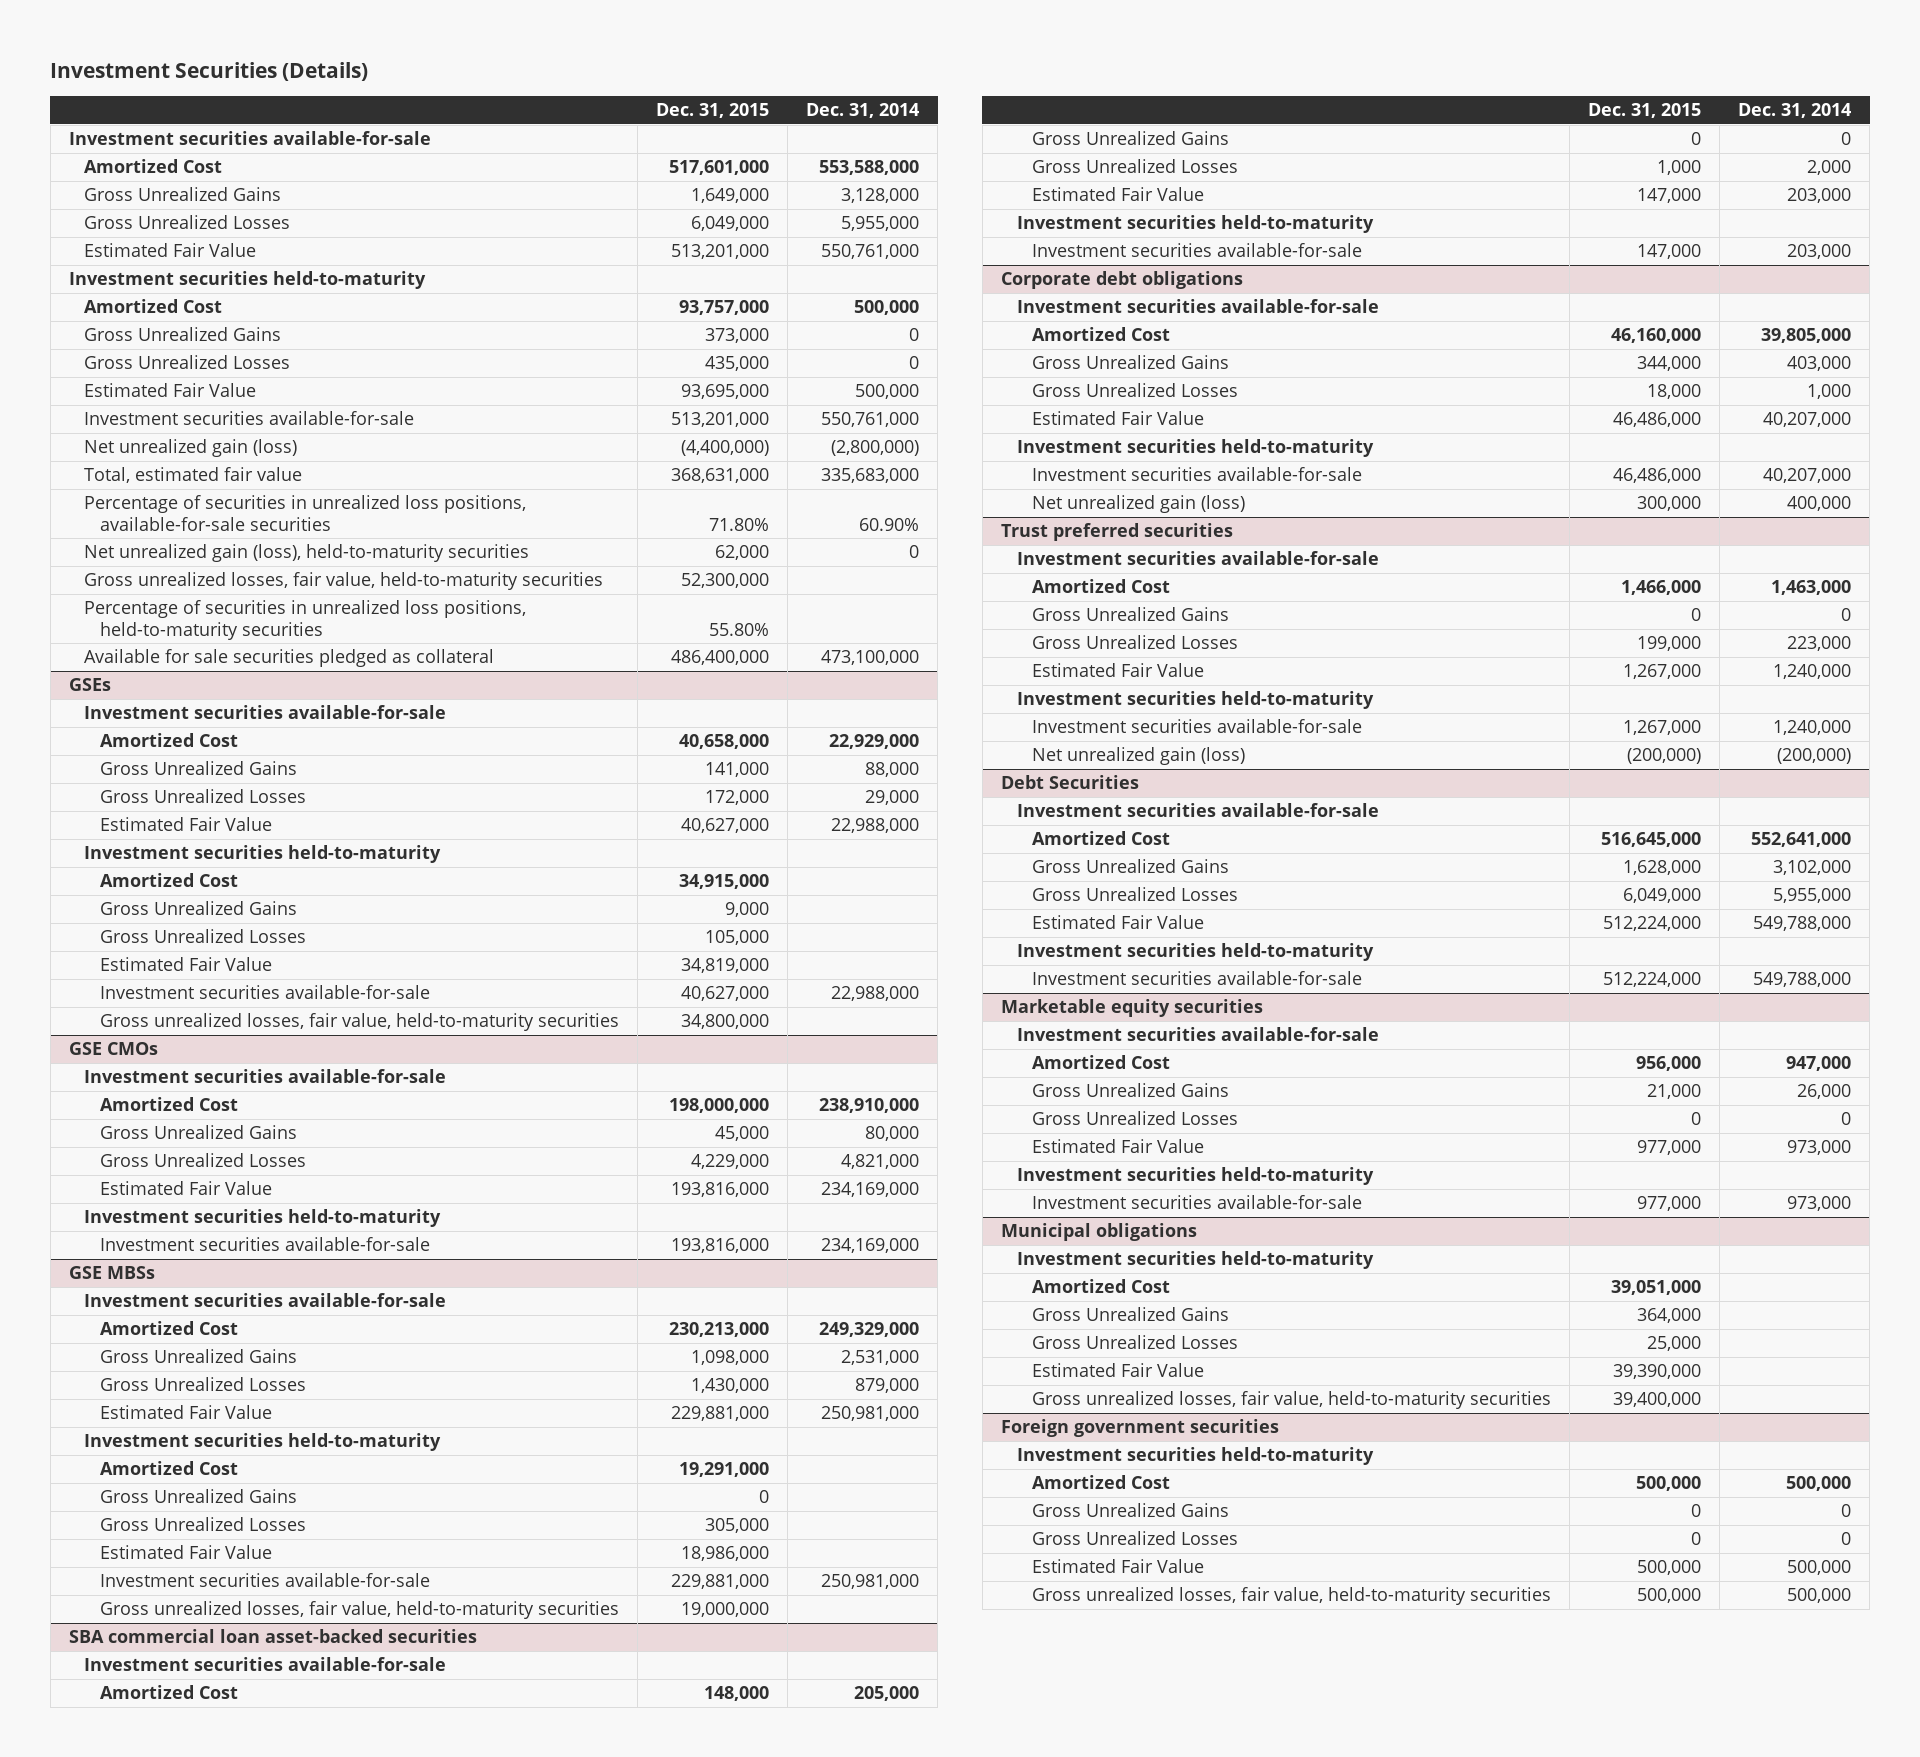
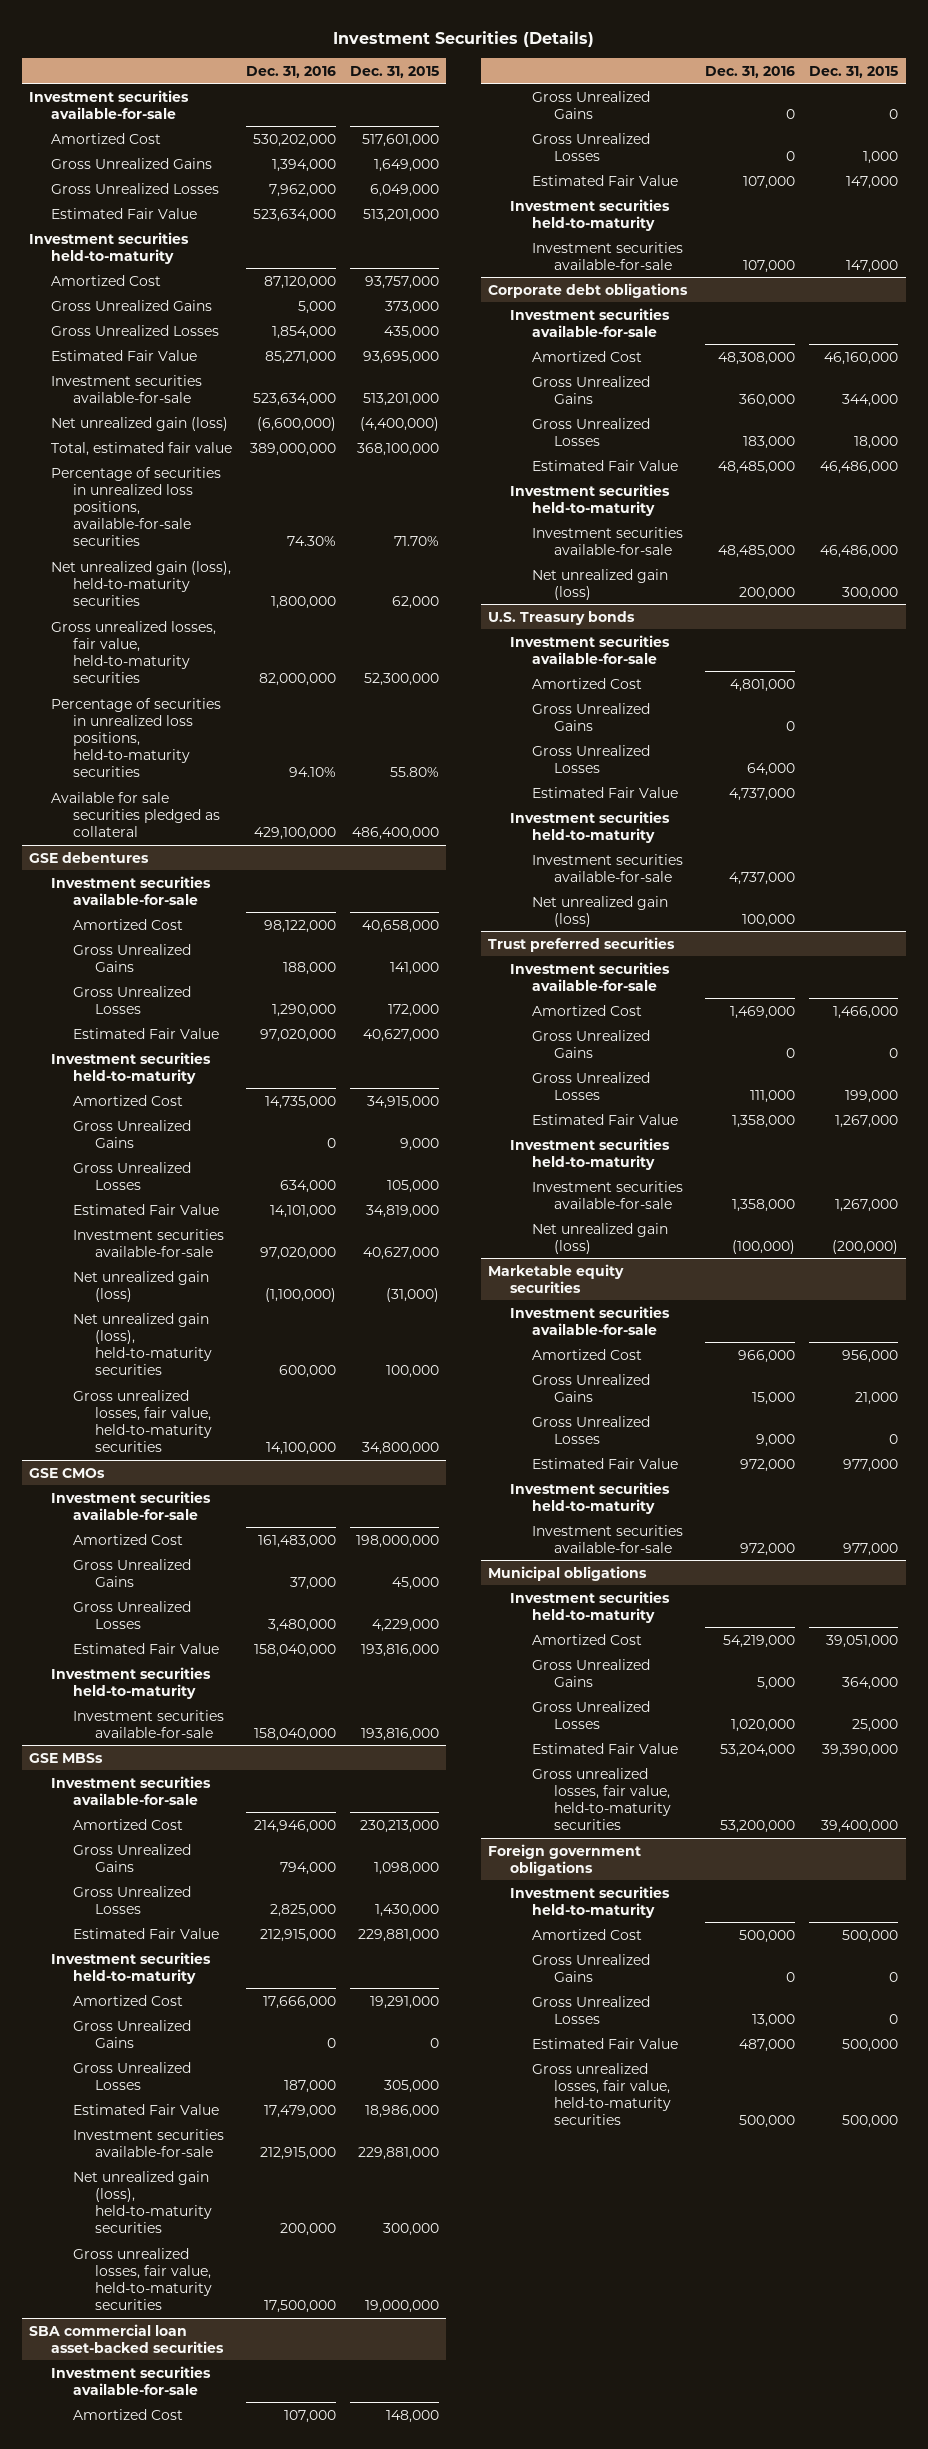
- | Dec. 31, 2015 | Dec. 31, 2014
+ | Dec. 31, 2016 | Dec. 31, 2015
- Total, estimated fair value | 368,631,000 | 335,683,000
- Percentage of securities in unrealized loss positions, available-for-sale securities | 71.80% | 60.90%
+ Total, estimated fair value | 389,000,000 | 368,100,000
+ Percentage of securities in unrealized loss positions, available-for-sale securities | 74.30% | 71.70%
- GSEs
+ GSE debentures
+ Net unrealized gain (loss) | (1,100,000) | (31,000)
+ Net unrealized gain (loss), held-to-maturity securities | 600,000 | 100,000
@ GSE MBSs
+ Net unrealized gain (loss), held-to-maturity securities | 200,000 | 300,000
+ U.S. Treasury bonds
+ Investment securities available-for-sale
+ Amortized Cost | 4,801,000 |
+ Gross Unrealized Gains | 0 |
+ Gross Unrealized Losses | 64,000 |
+ Estimated Fair Value | 4,737,000 |
+ Investment securities held-to-maturity
+ Investment securities available-for-sale | 4,737,000 |
+ Net unrealized gain (loss) | 100,000 |
- Debt Securities
- Investment securities available-for-sale
- Amortized Cost | 516,645,000 | 552,641,000
- Gross Unrealized Gains | 1,628,000 | 3,102,000
- Gross Unrealized Losses | 6,049,000 | 5,955,000
- Estimated Fair Value | 512,224,000 | 549,788,000
- Investment securities held-to-maturity
- Investment securities available-for-sale | 512,224,000 | 549,788,000
- Foreign government securities
+ Foreign government obligations

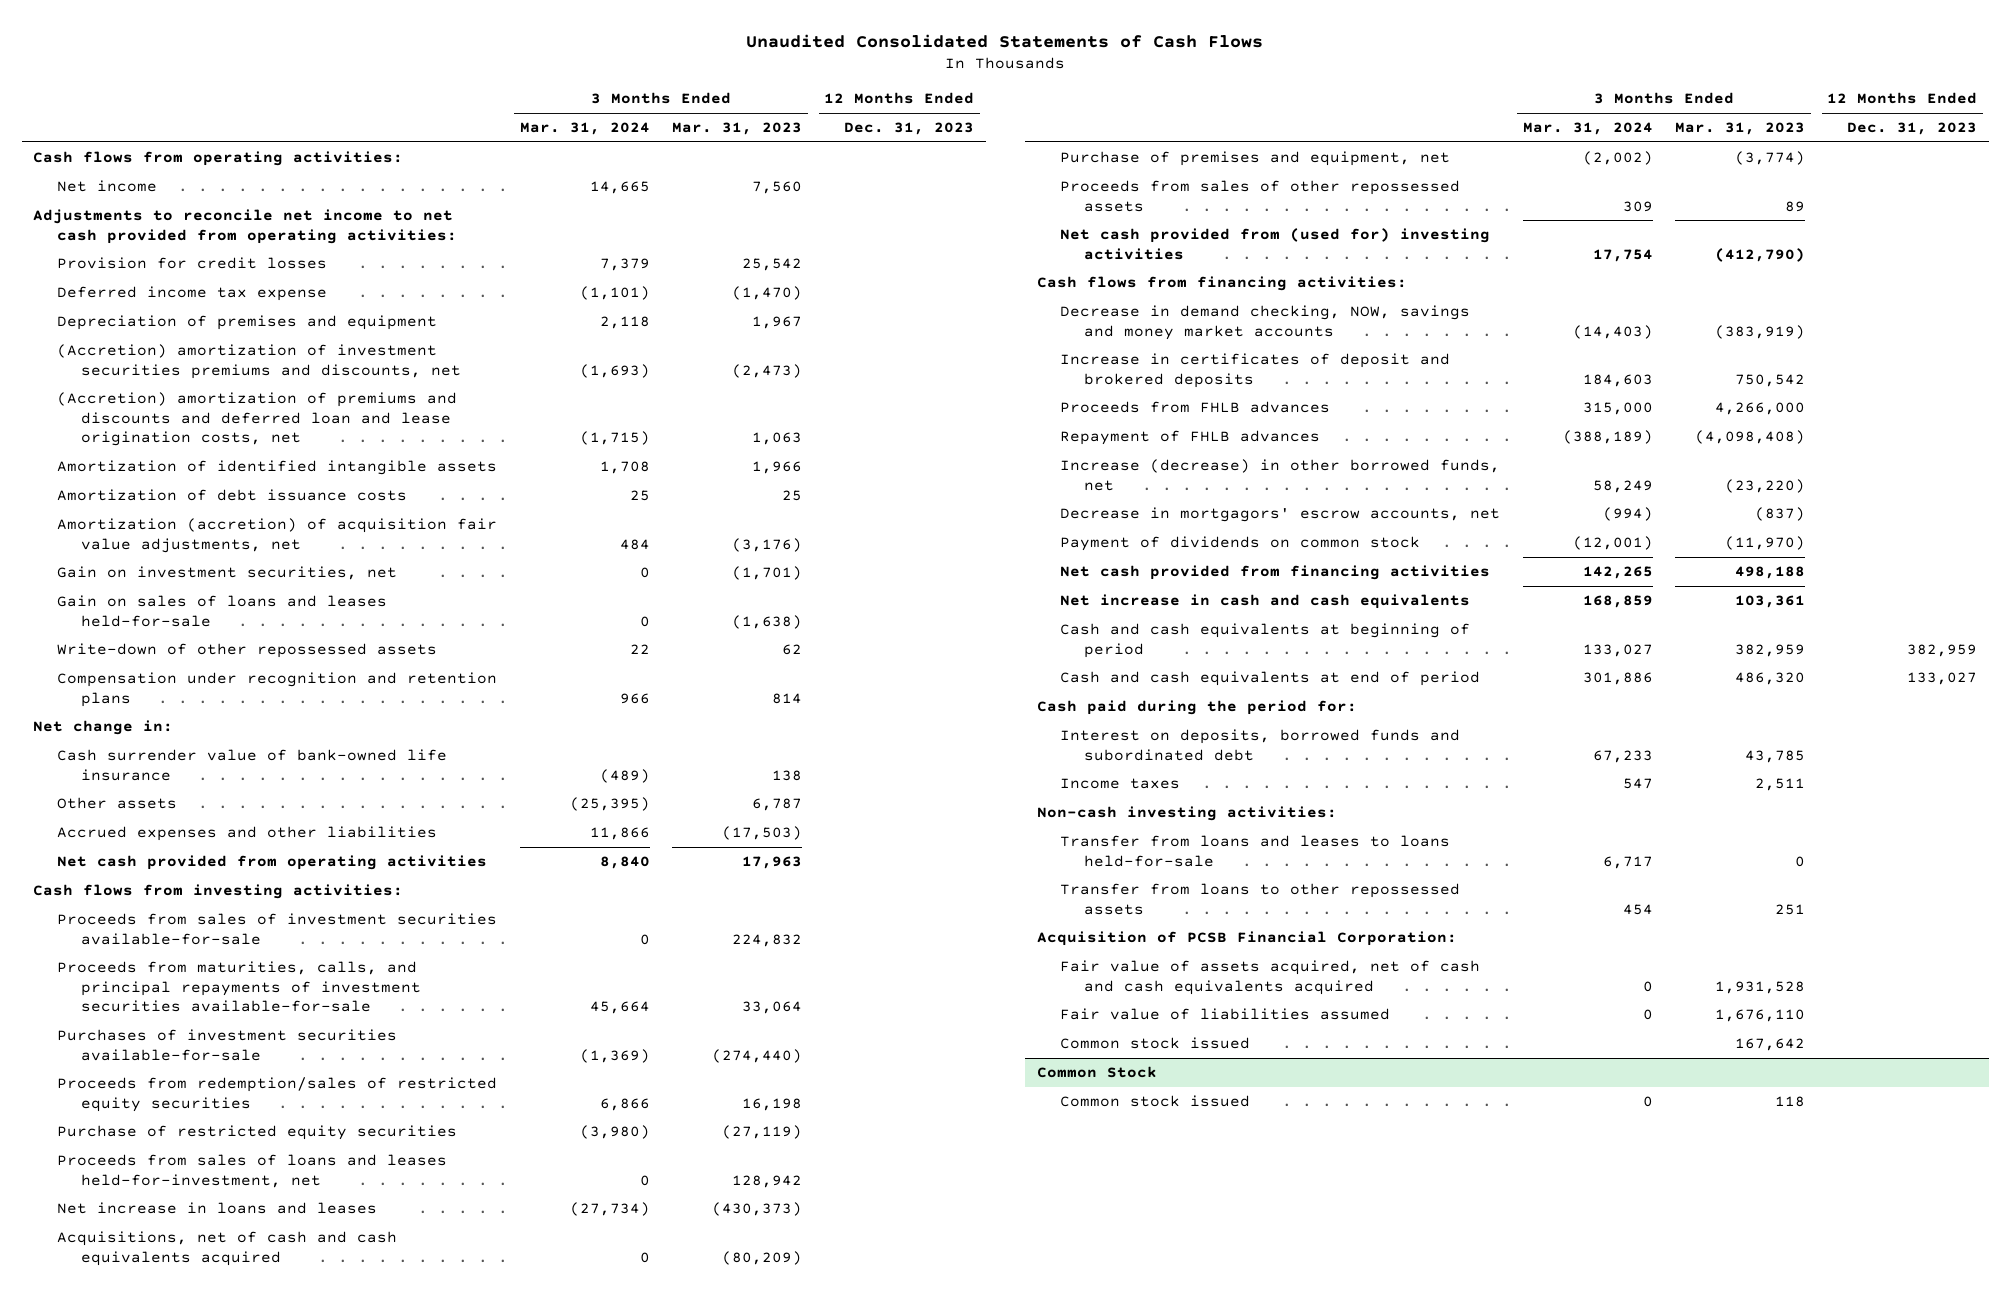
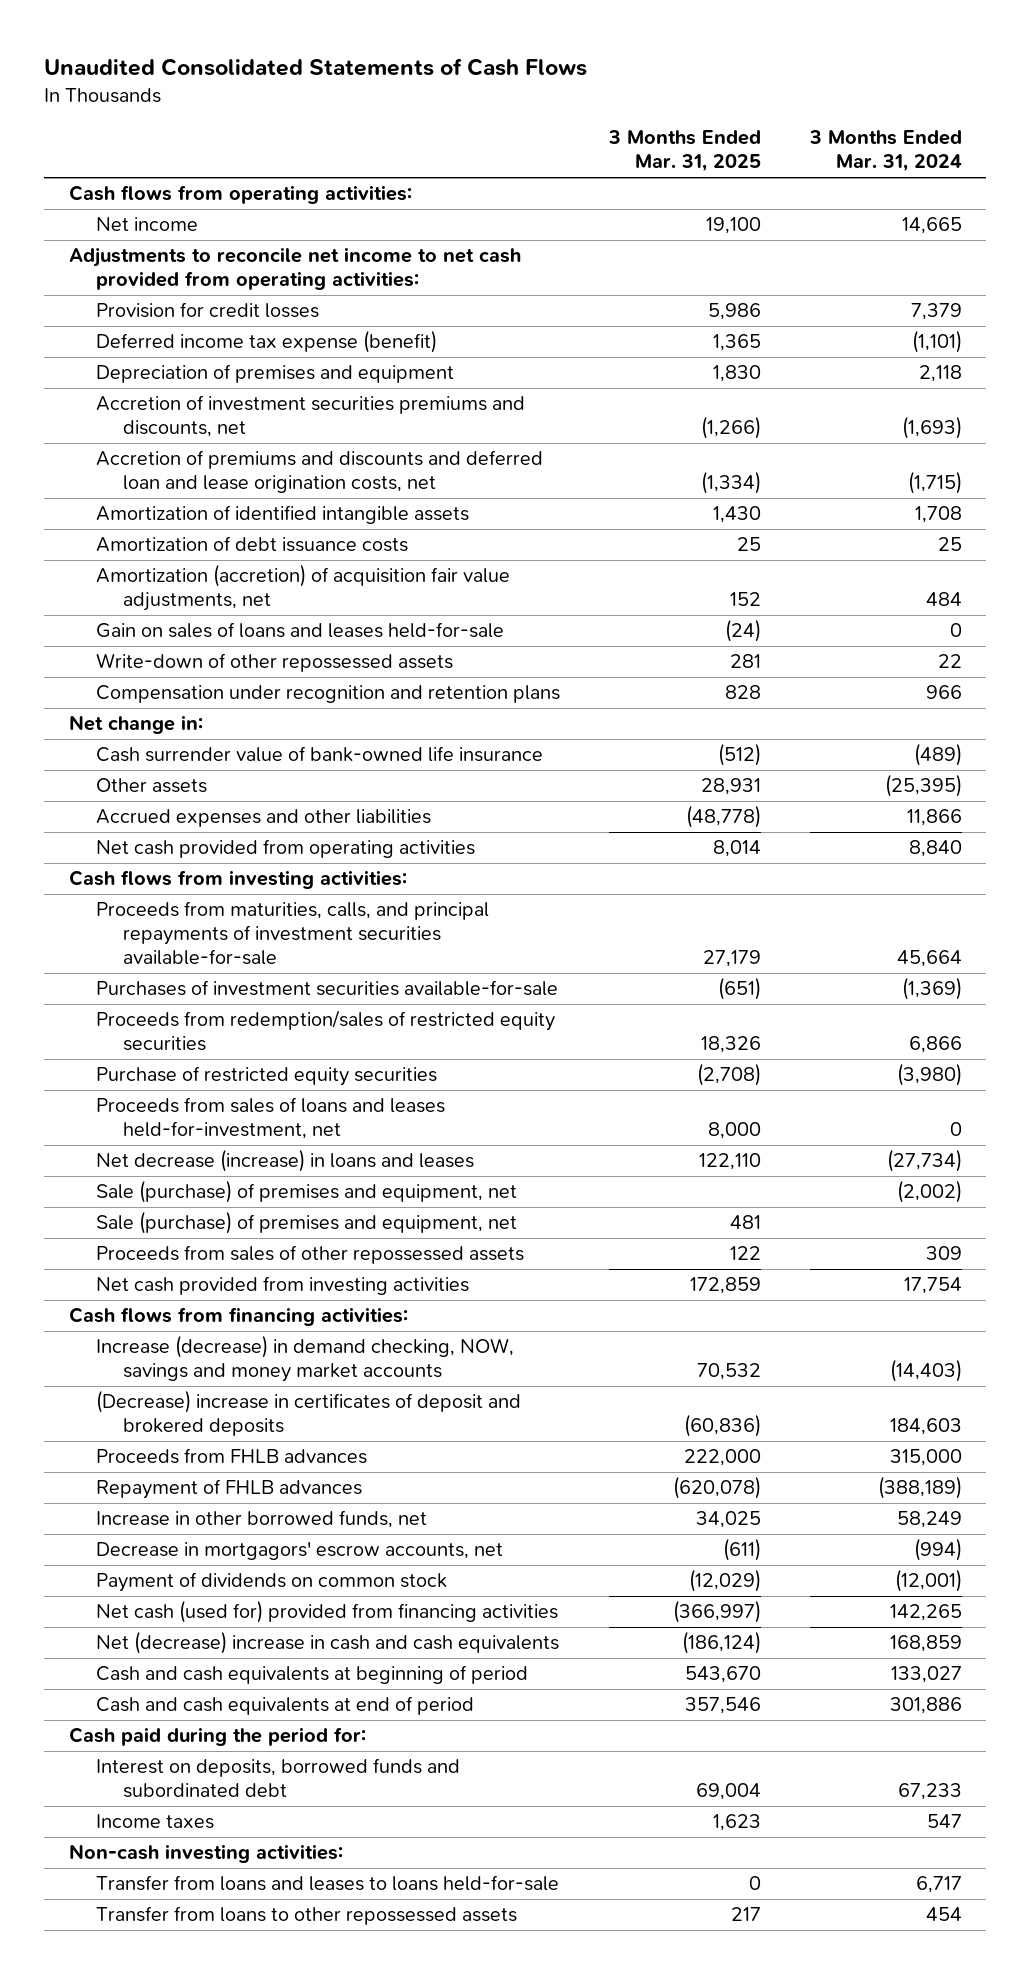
- | 3 Months Ended Mar. 31, 2024 | 3 Months Ended Mar. 31, 2023 | 12 Months Ended Dec. 31, 2023
+ | 3 Months Ended Mar. 31, 2025 | 3 Months Ended Mar. 31, 2024
- Deferred income tax expense | (1,101) | (1,470) |
+ Deferred income tax expense (benefit) | 1,365 | (1,101)
- (Accretion) amortization of investment securities premiums and discounts, net | (1,693) | (2,473) |
- (Accretion) amortization of premiums and discounts and deferred loan and lease origination costs, net | (1,715) | 1,063 |
+ Accretion of investment securities premiums and discounts, net | (1,266) | (1,693)
+ Accretion of premiums and discounts and deferred loan and lease origination costs, net | (1,334) | (1,715)
- Gain on investment securities, net | 0 | (1,701) |
- Proceeds from sales of investment securities available-for-sale | 0 | 224,832 |
- Net increase in loans and leases | (27,734) | (430,373) |
- Acquisitions, net of cash and cash equivalents acquired | 0 | (80,209) |
- Purchase of premises and equipment, net | (2,002) | (3,774) |
+ Net decrease (increase) in loans and leases | 122,110 | (27,734)
+ Sale (purchase) of premises and equipment, net | | (2,002)
+ Sale (purchase) of premises and equipment, net | 481 |
- Net cash provided from (used for) investing activities | 17,754 | (412,790) |
+ Net cash provided from investing activities | 172,859 | 17,754
- Decrease in demand checking, NOW, savings and money market accounts | (14,403) | (383,919) |
- Increase in certificates of deposit and brokered deposits | 184,603 | 750,542 |
+ Increase (decrease) in demand checking, NOW, savings and money market accounts | 70,532 | (14,403)
+ (Decrease) increase in certificates of deposit and brokered deposits | (60,836) | 184,603
- Increase (decrease) in other borrowed funds, net | 58,249 | (23,220) |
+ Increase in other borrowed funds, net | 34,025 | 58,249
- Net cash provided from financing activities | 142,265 | 498,188 |
- Net increase in cash and cash equivalents | 168,859 | 103,361 |
+ Net cash (used for) provided from financing activities | (366,997) | 142,265
+ Net (decrease) increase in cash and cash equivalents | (186,124) | 168,859
- Acquisition of PCSB Financial Corporation:
- Fair value of assets acquired, net of cash and cash equivalents acquired | 0 | 1,931,528 |
- Fair value of liabilities assumed | 0 | 1,676,110 |
- Common stock issued | | 167,642 |
- Common Stock
- Common stock issued | 0 | 118 |

